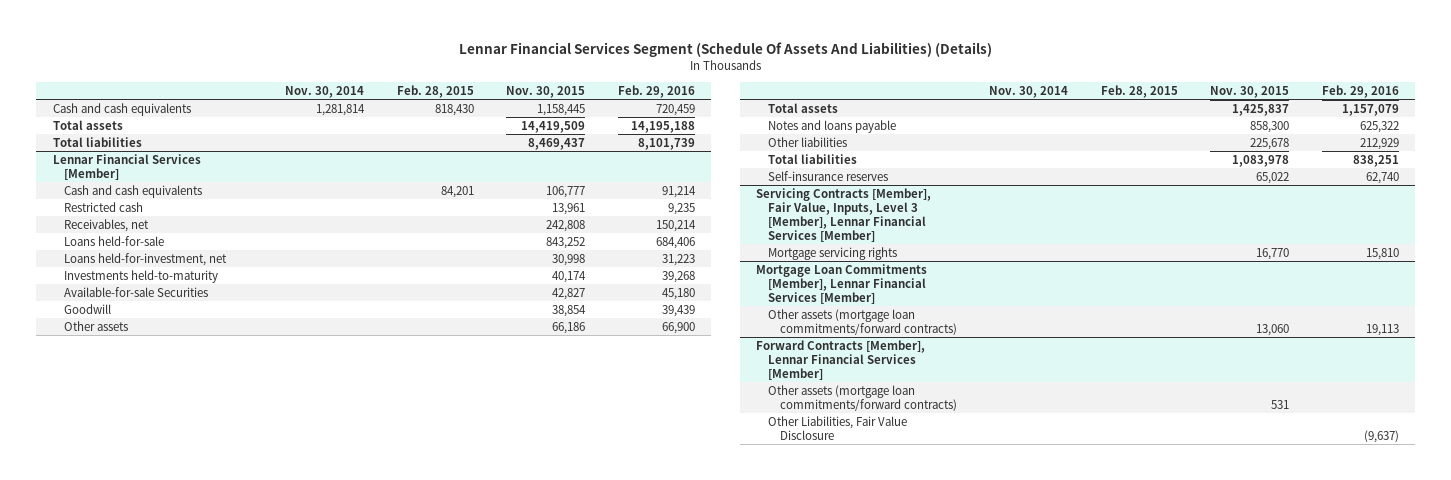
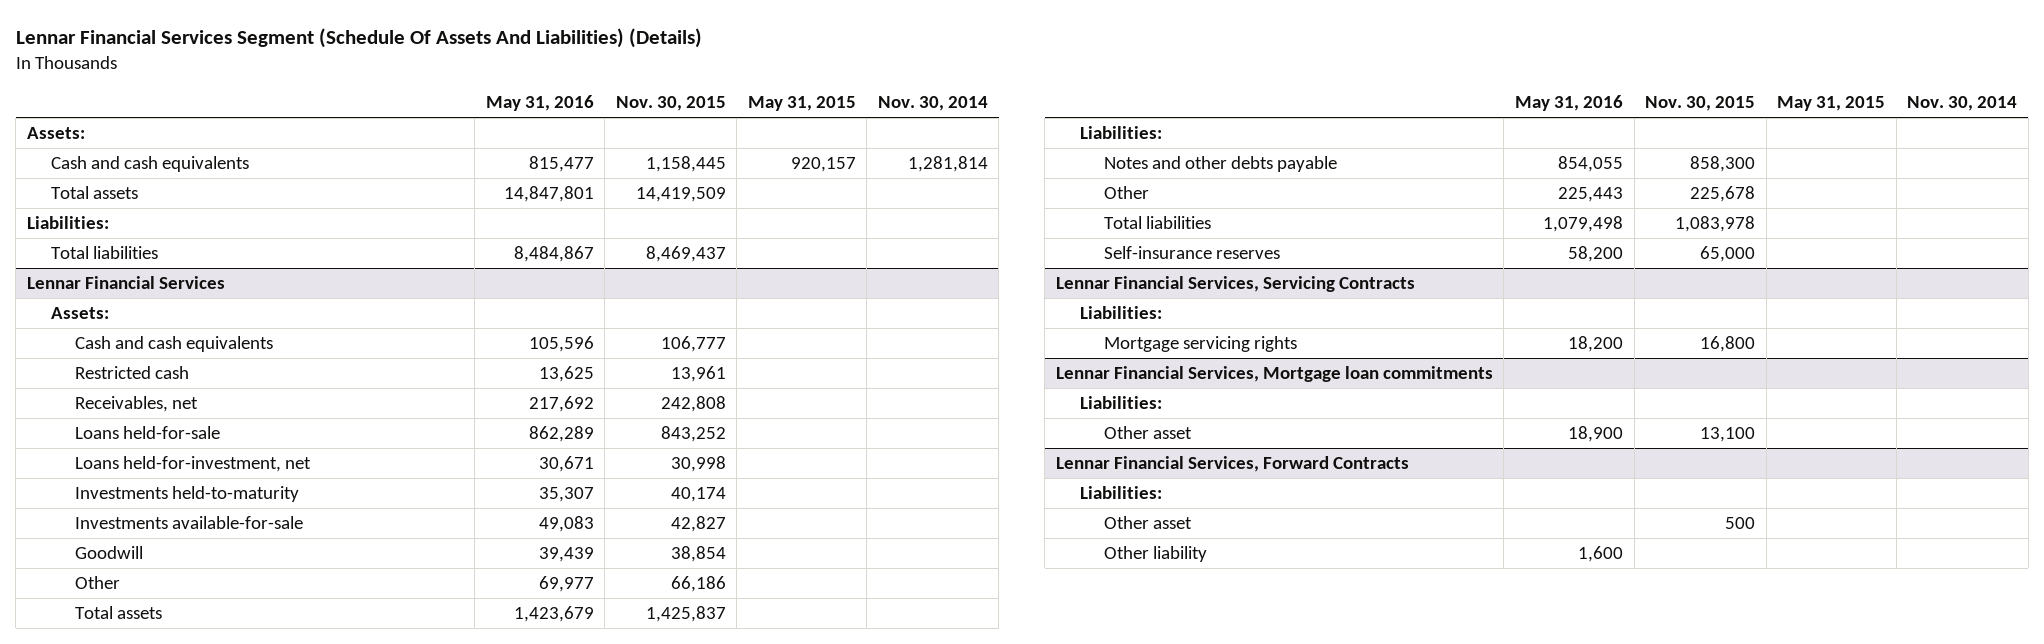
- | Nov. 30, 2014 | Feb. 28, 2015 | Nov. 30, 2015 | Feb. 29, 2016
+ | May 31, 2016 | Nov. 30, 2015 | May 31, 2015 | Nov. 30, 2014
+ Assets:
+ Liabilities:
- Lennar Financial Services [Member]
+ Lennar Financial Services
+ Assets:
- Available-for-sale Securities | | | 42,827 | 45,180
+ Investments available-for-sale | 49,083 | 42,827 | |
- Other assets | | | 66,186 | 66,900
+ Other | 69,977 | 66,186 | |
- Notes and loans payable | | | 858,300 | 625,322
- Other liabilities | | | 225,678 | 212,929
+ Liabilities:
+ Notes and other debts payable | 854,055 | 858,300 | |
+ Other | 225,443 | 225,678 | |
- Self-insurance reserves | | | 65,022 | 62,740
- Servicing Contracts [Member], Fair Value, Inputs, Level 3 [Member], Lennar Financial Services [Member]
- Mortgage servicing rights | | | 16,770 | 15,810
- Mortgage Loan Commitments [Member], Lennar Financial Services [Member]
- Other assets (mortgage loan commitments/forward contracts) | | | 13,060 | 19,113
- Forward Contracts [Member], Lennar Financial Services [Member]
- Other assets (mortgage loan commitments/forward contracts) | | | 531 |
- Other Liabilities, Fair Value Disclosure | | | | (9,637)
+ Self-insurance reserves | 58,200 | 65,000 | |
+ Lennar Financial Services, Servicing Contracts
+ Liabilities:
+ Mortgage servicing rights | 18,200 | 16,800 | |
+ Lennar Financial Services, Mortgage loan commitments
+ Liabilities:
+ Other asset | 18,900 | 13,100 | |
+ Lennar Financial Services, Forward Contracts
+ Liabilities:
+ Other asset | | 500 | |
+ Other liability | 1,600 | | |

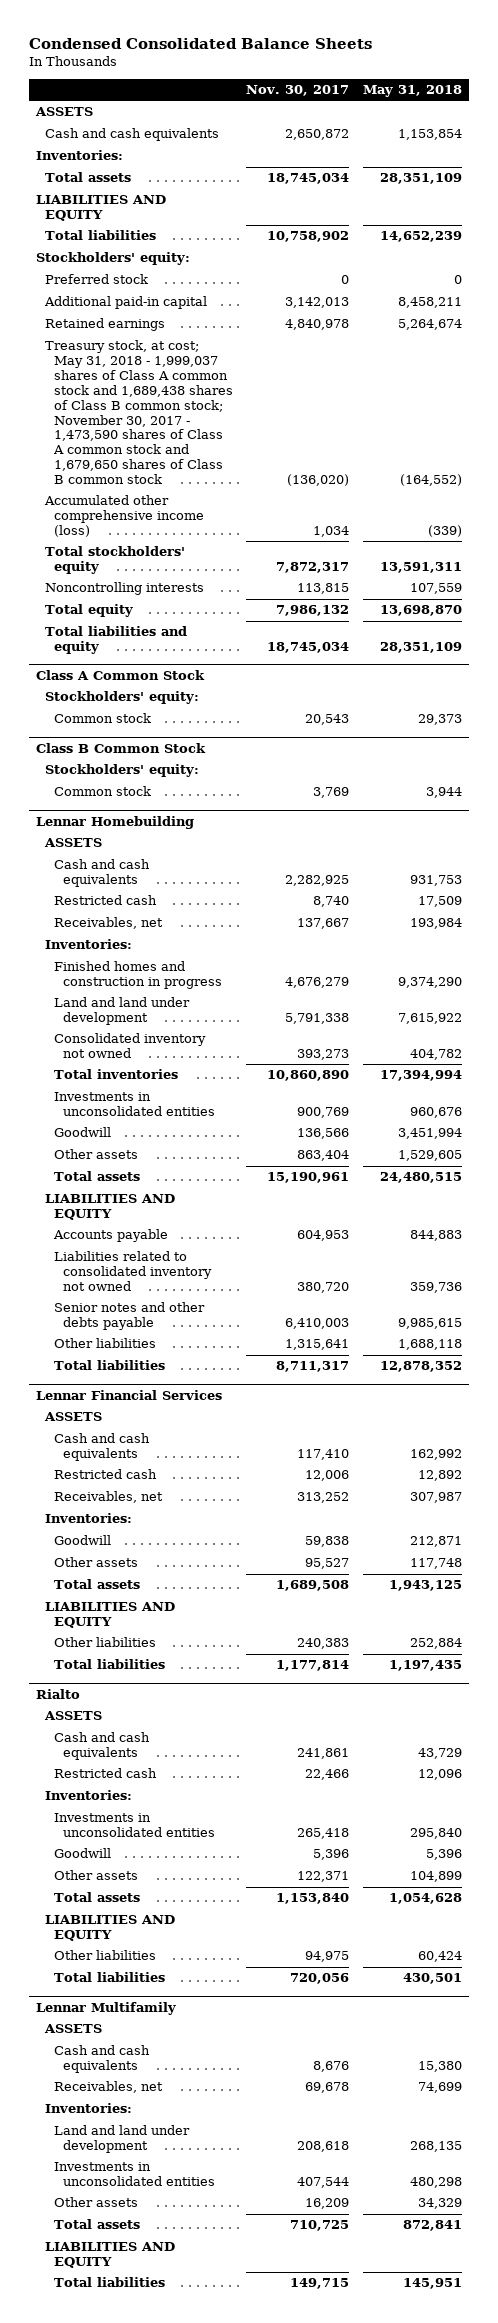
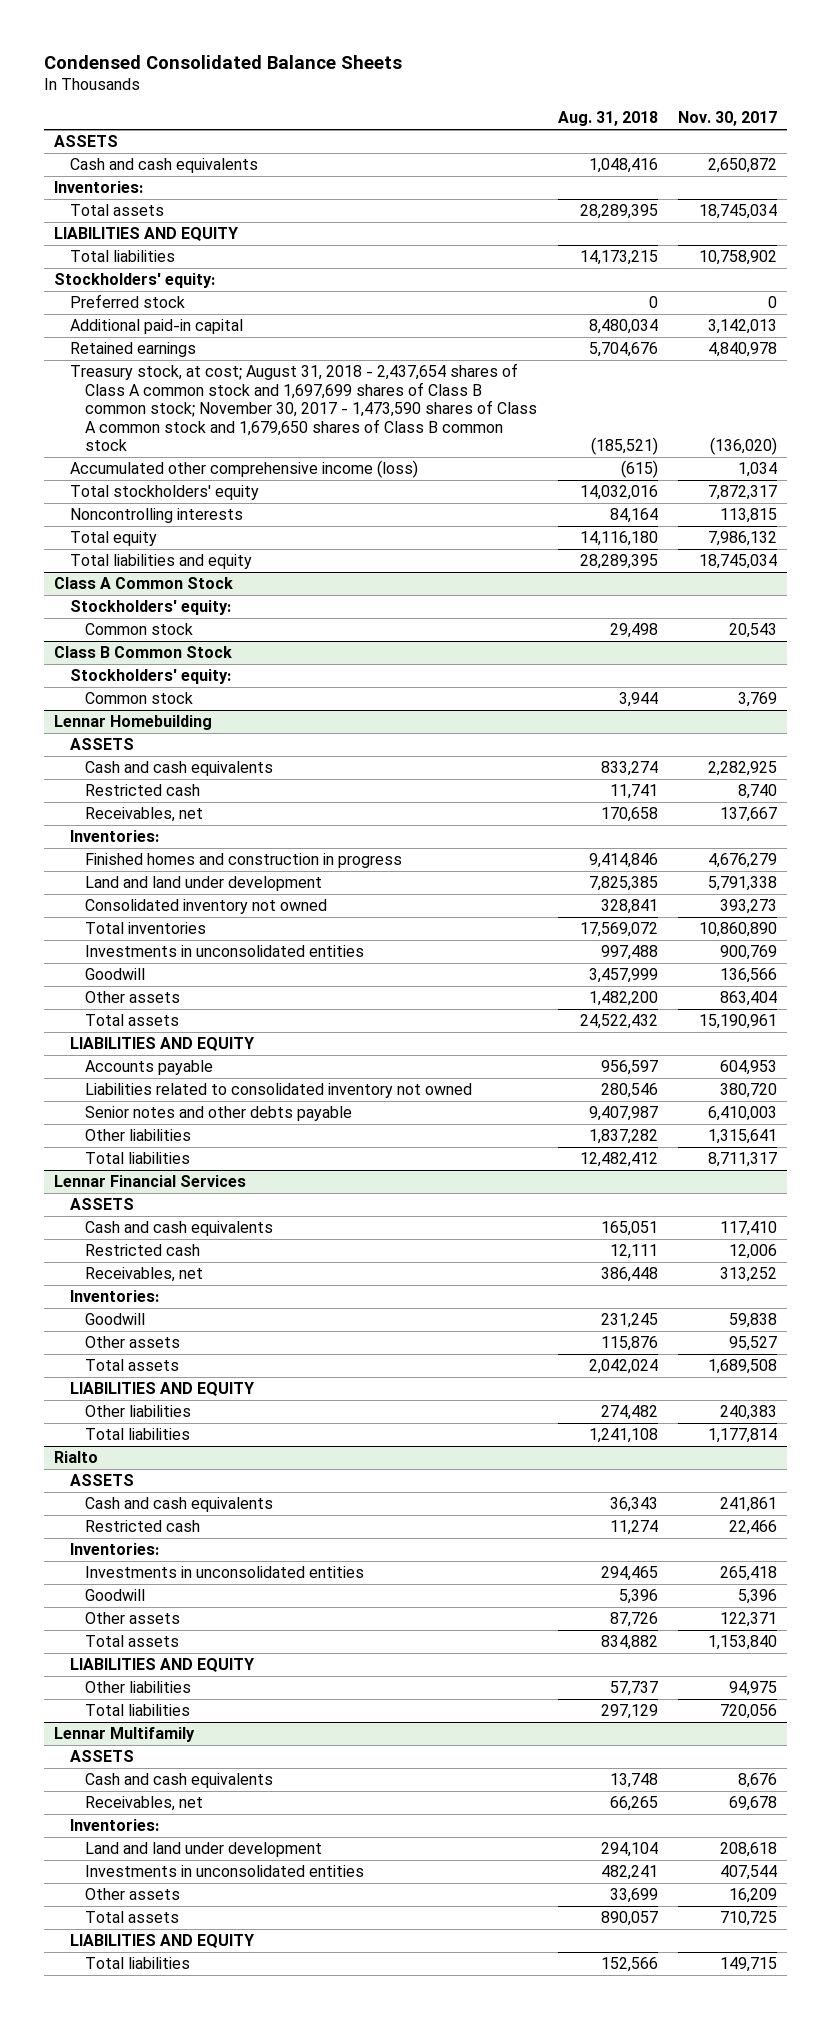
- | Nov. 30, 2017 | May 31, 2018
+ | Aug. 31, 2018 | Nov. 30, 2017
- Treasury stock, at cost; May 31, 2018 - 1,999,037 shares of Class A common stock and 1,689,438 shares of Class B common stock; November 30, 2017 - 1,473,590 shares of Class A common stock and 1,679,650 shares of Class B common stock | (136,020) | (164,552)
+ Treasury stock, at cost; August 31, 2018 - 2,437,654 shares of Class A common stock and 1,697,699 shares of Class B common stock; November 30, 2017 - 1,473,590 shares of Class A common stock and 1,679,650 shares of Class B common stock | (185,521) | (136,020)

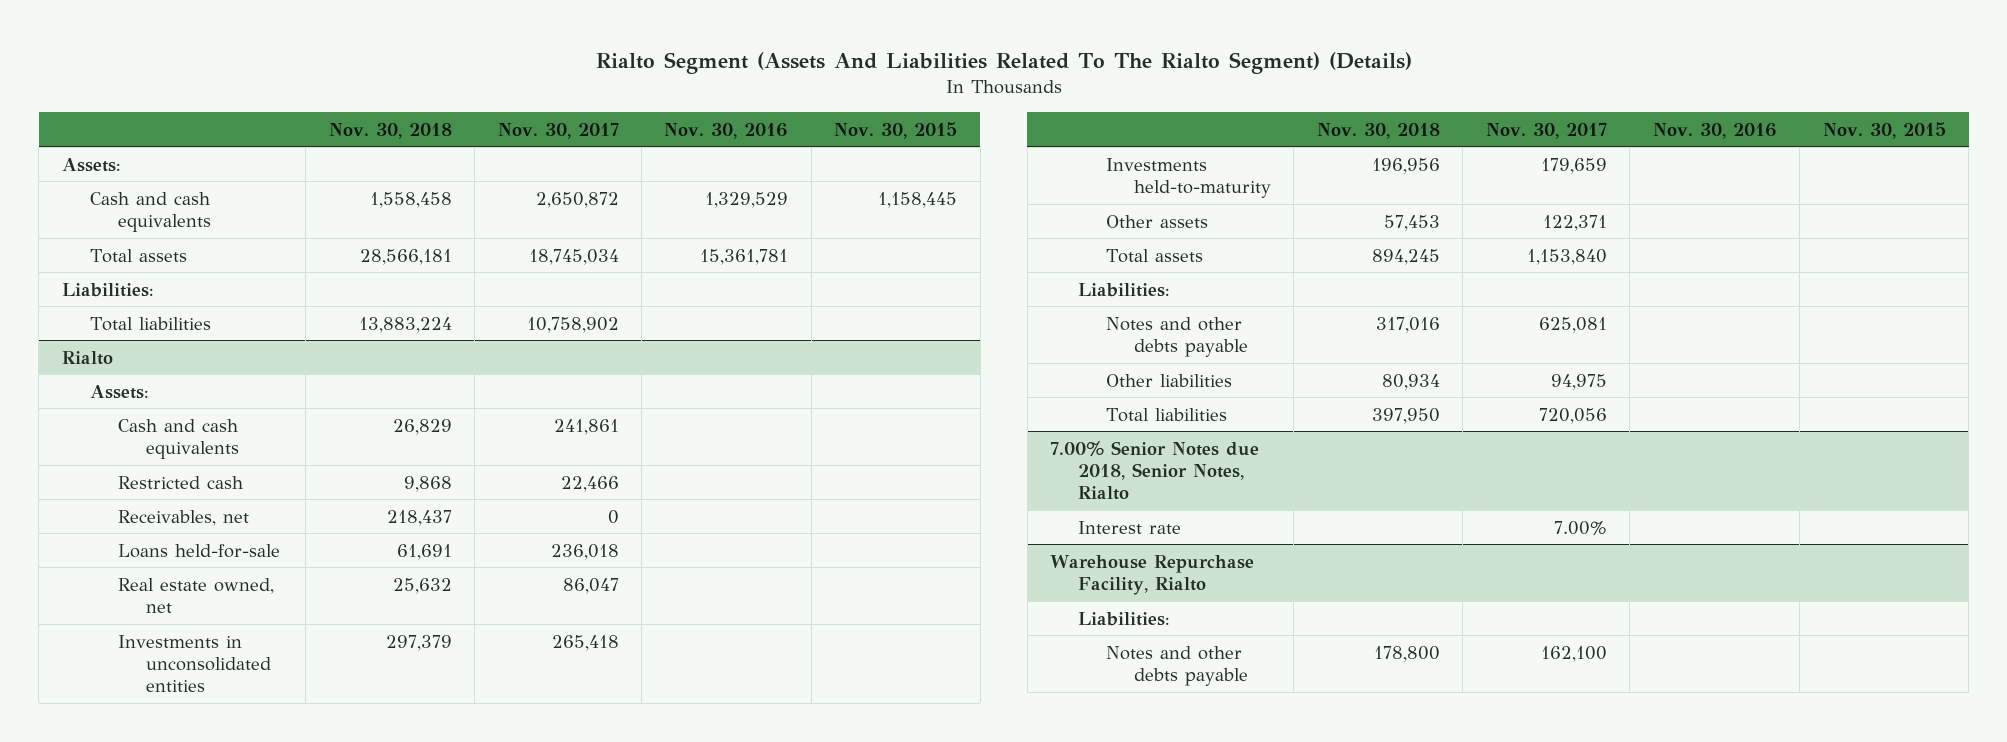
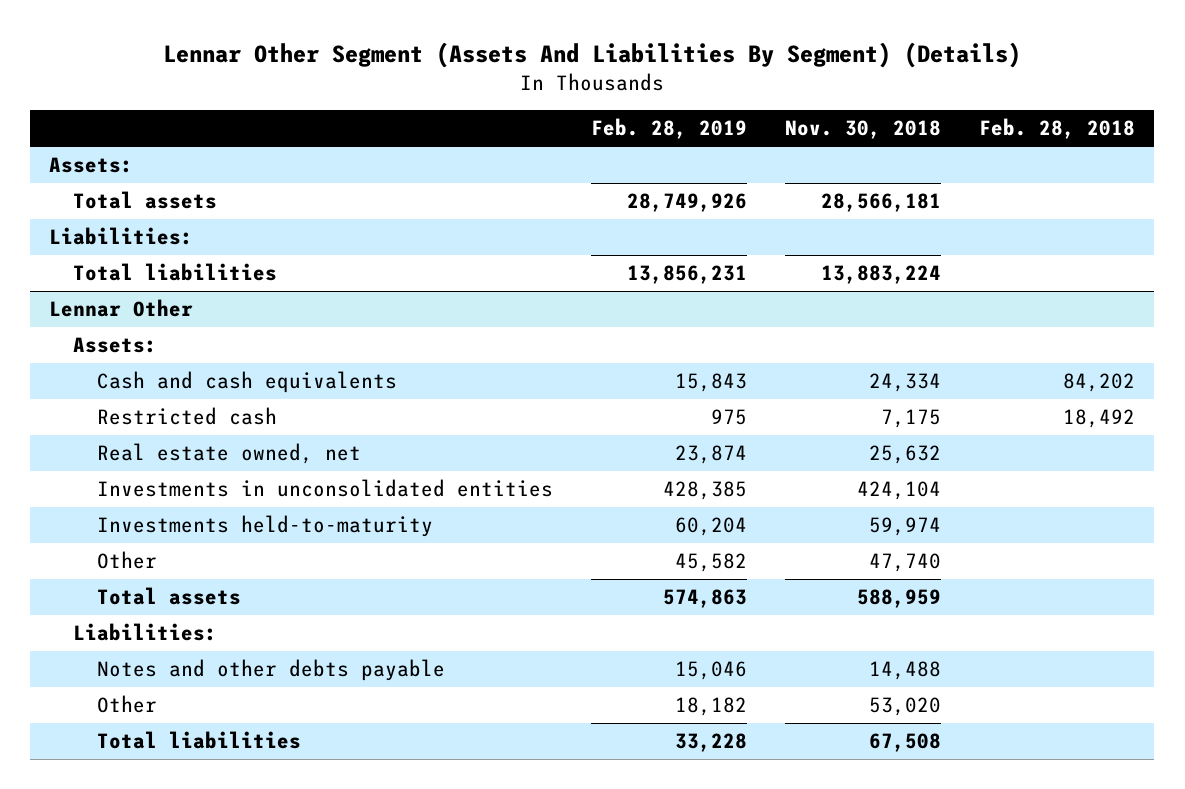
- Rialto Segment (Assets And Liabilities Related To The Rialto Segment) (Details)
+ Lennar Other Segment (Assets And Liabilities By Segment) (Details)
- | Nov. 30, 2018 | Nov. 30, 2017 | Nov. 30, 2016 | Nov. 30, 2015
+ | Feb. 28, 2019 | Nov. 30, 2018 | Feb. 28, 2018
- Cash and cash equivalents | 1,558,458 | 2,650,872 | 1,329,529 | 1,158,445
- Rialto
+ Lennar Other
- Cash and cash equivalents | 26,829 | 241,861 | |
- Restricted cash | 9,868 | 22,466 | |
- Receivables, net | 218,437 | 0 | |
- Loans held-for-sale | 61,691 | 236,018 | |
+ Cash and cash equivalents | 15,843 | 24,334 | 84,202
+ Restricted cash | 975 | 7,175 | 18,492
- Investments in unconsolidated entities | 297,379 | 265,418 | |
- Investments held-to-maturity | 196,956 | 179,659 | |
- Other assets | 57,453 | 122,371 | |
- Total assets | 894,245 | 1,153,840 | |
- Liabilities:
- Notes and other debts payable | 317,016 | 625,081 | |
- Other liabilities | 80,934 | 94,975 | |
- Total liabilities | 397,950 | 720,056 | |
- 7.00% Senior Notes due 2018, Senior Notes, Rialto
- Interest rate | | 7.00% | |
- Warehouse Repurchase Facility, Rialto
+ Investments in unconsolidated entities | 428,385 | 424,104 |
+ Investments held-to-maturity | 60,204 | 59,974 |
+ Other | 45,582 | 47,740 |
+ Total assets | 574,863 | 588,959 |
- Notes and other debts payable | 178,800 | 162,100 | |
+ Notes and other debts payable | 15,046 | 14,488 |
+ Other | 18,182 | 53,020 |
+ Total liabilities | 33,228 | 67,508 |

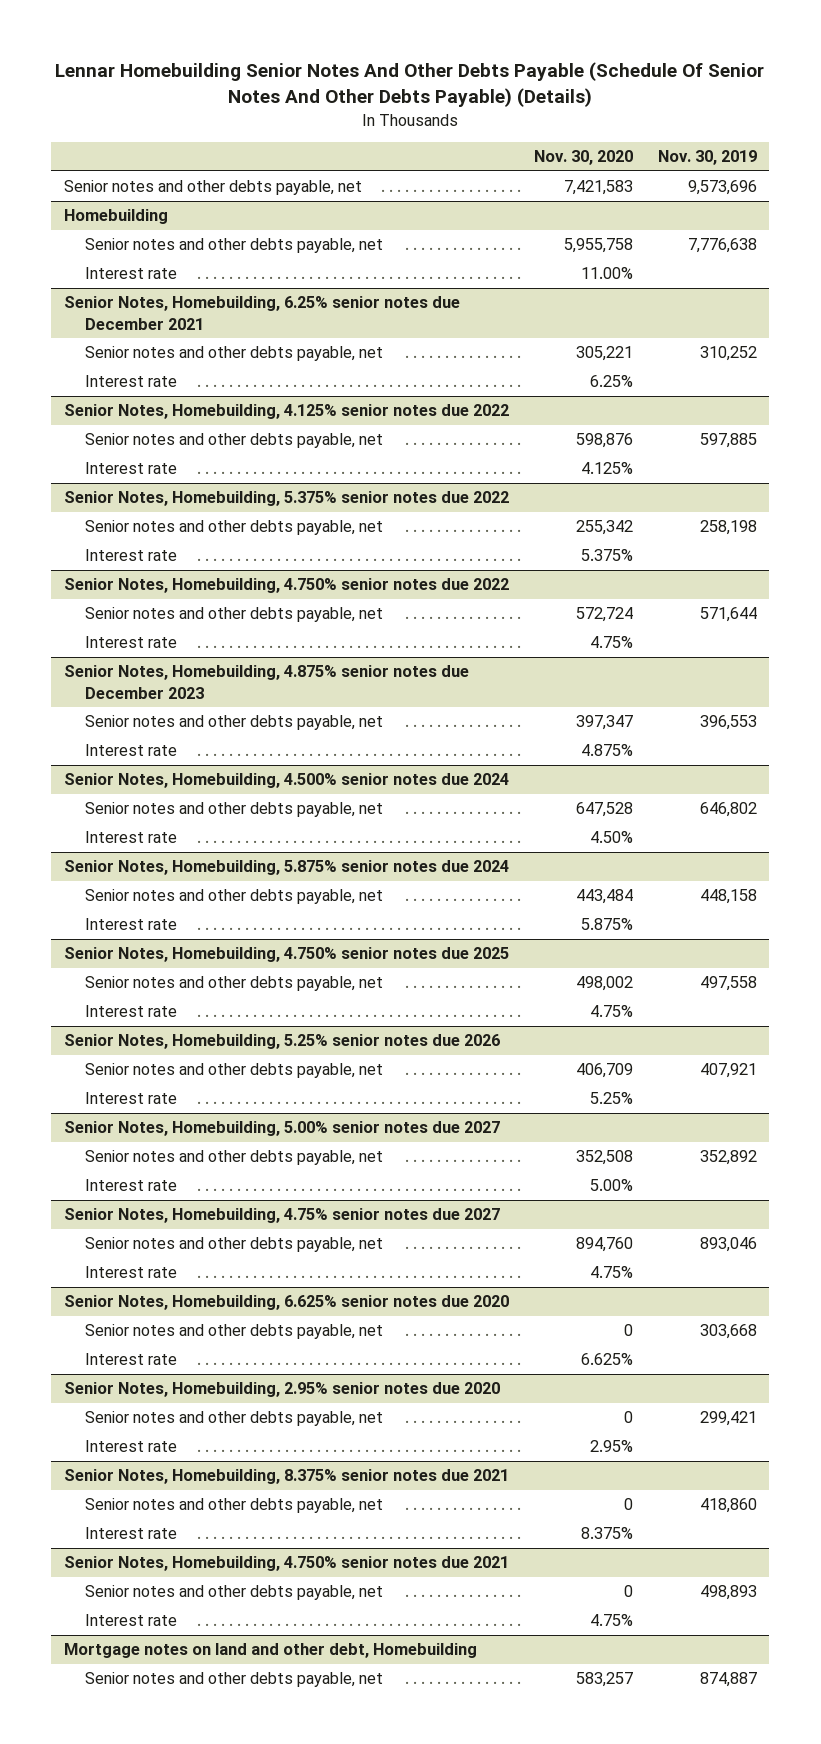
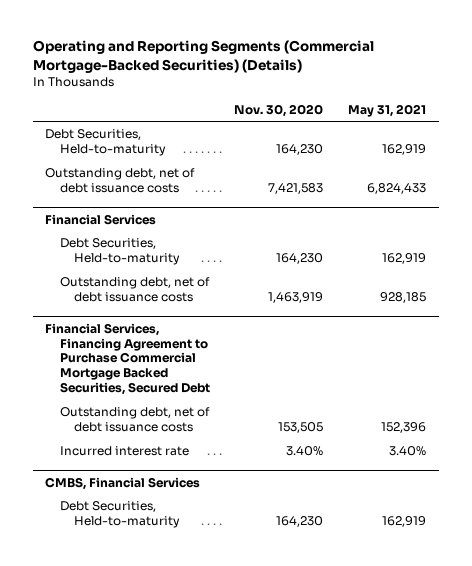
- Lennar Homebuilding Senior Notes And Other Debts Payable (Schedule Of Senior Notes And Other Debts Payable) (Details)
+ Operating and Reporting Segments (Commercial Mortgage-Backed Securities) (Details)
- | Nov. 30, 2020 | Nov. 30, 2019
+ | Nov. 30, 2020 | May 31, 2021
- Senior notes and other debts payable, net | 7,421,583 | 9,573,696
- Homebuilding
- Senior notes and other debts payable, net | 5,955,758 | 7,776,638
- Interest rate | 11.00% |
- Senior Notes, Homebuilding, 6.25% senior notes due December 2021
- Senior notes and other debts payable, net | 305,221 | 310,252
- Interest rate | 6.25% |
- Senior Notes, Homebuilding, 4.125% senior notes due 2022
- Senior notes and other debts payable, net | 598,876 | 597,885
- Interest rate | 4.125% |
- Senior Notes, Homebuilding, 5.375% senior notes due 2022
- Senior notes and other debts payable, net | 255,342 | 258,198
- Interest rate | 5.375% |
- Senior Notes, Homebuilding, 4.750% senior notes due 2022
- Senior notes and other debts payable, net | 572,724 | 571,644
- Interest rate | 4.75% |
- Senior Notes, Homebuilding, 4.875% senior notes due December 2023
- Senior notes and other debts payable, net | 397,347 | 396,553
- Interest rate | 4.875% |
- Senior Notes, Homebuilding, 4.500% senior notes due 2024
- Senior notes and other debts payable, net | 647,528 | 646,802
- Interest rate | 4.50% |
- Senior Notes, Homebuilding, 5.875% senior notes due 2024
- Senior notes and other debts payable, net | 443,484 | 448,158
- Interest rate | 5.875% |
- Senior Notes, Homebuilding, 4.750% senior notes due 2025
- Senior notes and other debts payable, net | 498,002 | 497,558
- Interest rate | 4.75% |
- Senior Notes, Homebuilding, 5.25% senior notes due 2026
- Senior notes and other debts payable, net | 406,709 | 407,921
- Interest rate | 5.25% |
- Senior Notes, Homebuilding, 5.00% senior notes due 2027
- Senior notes and other debts payable, net | 352,508 | 352,892
- Interest rate | 5.00% |
- Senior Notes, Homebuilding, 4.75% senior notes due 2027
- Senior notes and other debts payable, net | 894,760 | 893,046
- Interest rate | 4.75% |
- Senior Notes, Homebuilding, 6.625% senior notes due 2020
- Senior notes and other debts payable, net | 0 | 303,668
- Interest rate | 6.625% |
- Senior Notes, Homebuilding, 2.95% senior notes due 2020
- Senior notes and other debts payable, net | 0 | 299,421
- Interest rate | 2.95% |
- Senior Notes, Homebuilding, 8.375% senior notes due 2021
- Senior notes and other debts payable, net | 0 | 418,860
- Interest rate | 8.375% |
- Senior Notes, Homebuilding, 4.750% senior notes due 2021
- Senior notes and other debts payable, net | 0 | 498,893
- Interest rate | 4.75% |
- Mortgage notes on land and other debt, Homebuilding
- Senior notes and other debts payable, net | 583,257 | 874,887
+ Debt Securities, Held-to-maturity | 164,230 | 162,919
+ Outstanding debt, net of debt issuance costs | 7,421,583 | 6,824,433
+ Financial Services
+ Debt Securities, Held-to-maturity | 164,230 | 162,919
+ Outstanding debt, net of debt issuance costs | 1,463,919 | 928,185
+ Financial Services, Financing Agreement to Purchase Commercial Mortgage Backed Securities, Secured Debt
+ Outstanding debt, net of debt issuance costs | 153,505 | 152,396
+ Incurred interest rate | 3.40% | 3.40%
+ CMBS, Financial Services
+ Debt Securities, Held-to-maturity | 164,230 | 162,919

